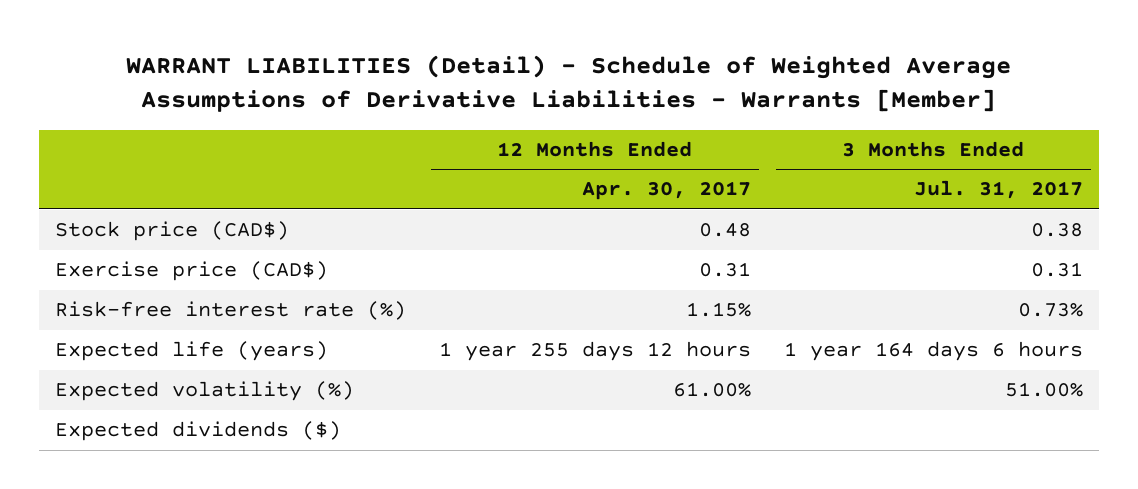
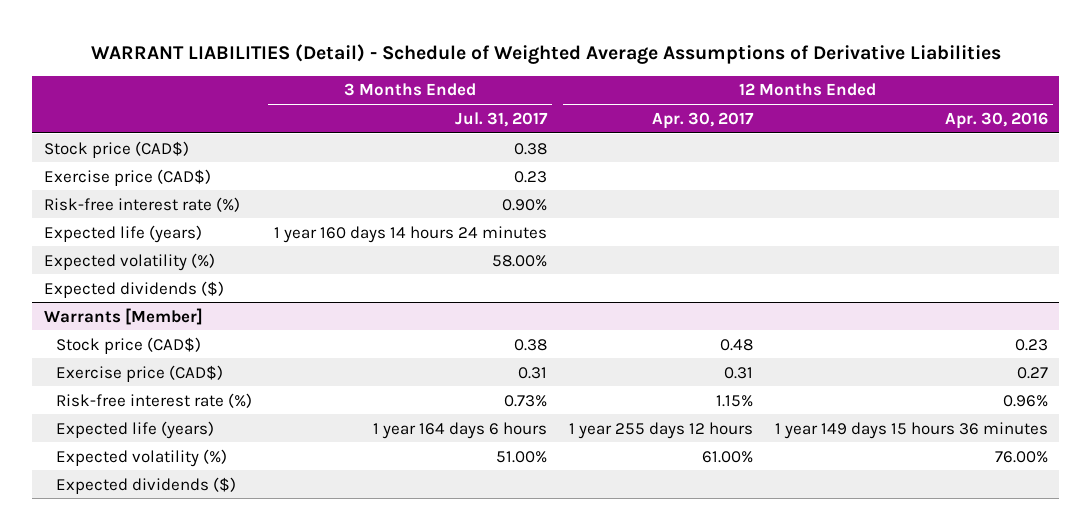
- WARRANT LIABILITIES (Detail) - Schedule of Weighted Average Assumptions of Derivative Liabilities - Warrants [Member]
+ WARRANT LIABILITIES (Detail) - Schedule of Weighted Average Assumptions of Derivative Liabilities
- | 12 Months Ended Apr. 30, 2017 | 3 Months Ended Jul. 31, 2017
+ | 3 Months Ended Jul. 31, 2017 | 12 Months Ended Apr. 30, 2017 | 12 Months Ended Apr. 30, 2016
+ Stock price (CAD$) | 0.38 | |
+ Exercise price (CAD$) | 0.23 | |
+ Risk-free interest rate (%) | 0.90% | |
+ Expected life (years) | 1 year 160 days 14 hours 24 minutes | |
+ Expected volatility (%) | 58.00% | |
+ Expected dividends ($)
+ Warrants [Member]

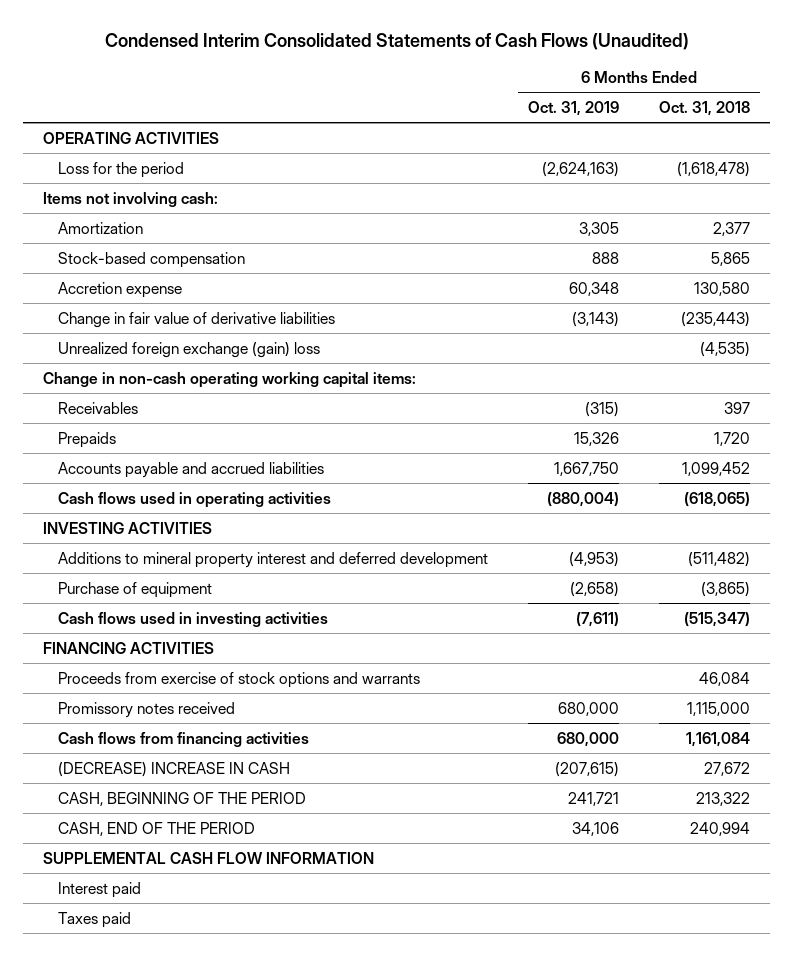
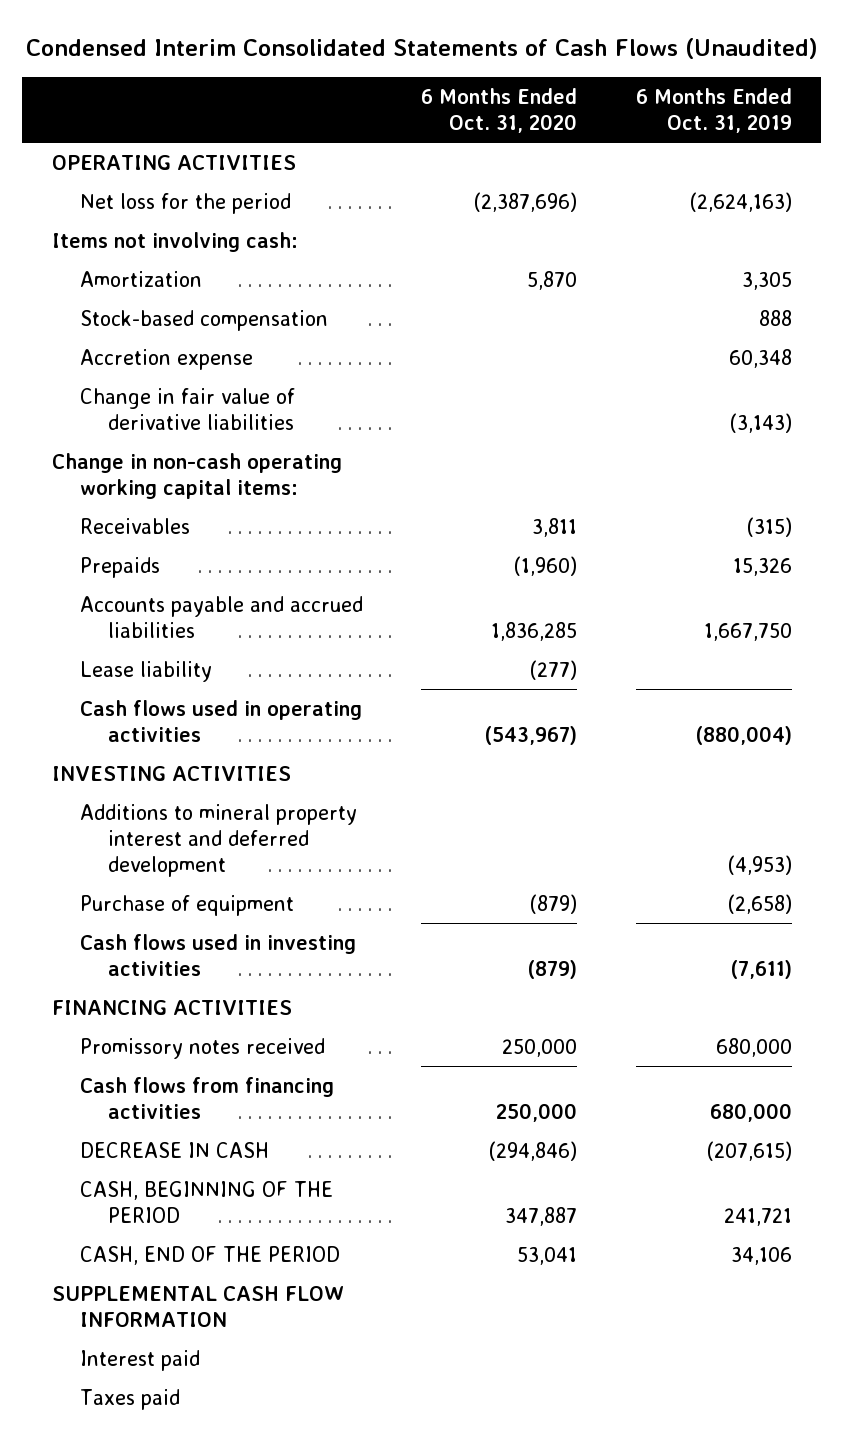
- | 6 Months Ended Oct. 31, 2019 | 6 Months Ended Oct. 31, 2018
+ | 6 Months Ended Oct. 31, 2020 | 6 Months Ended Oct. 31, 2019
- Loss for the period | (2,624,163) | (1,618,478)
+ Net loss for the period | (2,387,696) | (2,624,163)
- Unrealized foreign exchange (gain) loss | | (4,535)
+ Lease liability | (277) |
- Proceeds from exercise of stock options and warrants | | 46,084
- (DECREASE) INCREASE IN CASH | (207,615) | 27,672
+ DECREASE IN CASH | (294,846) | (207,615)

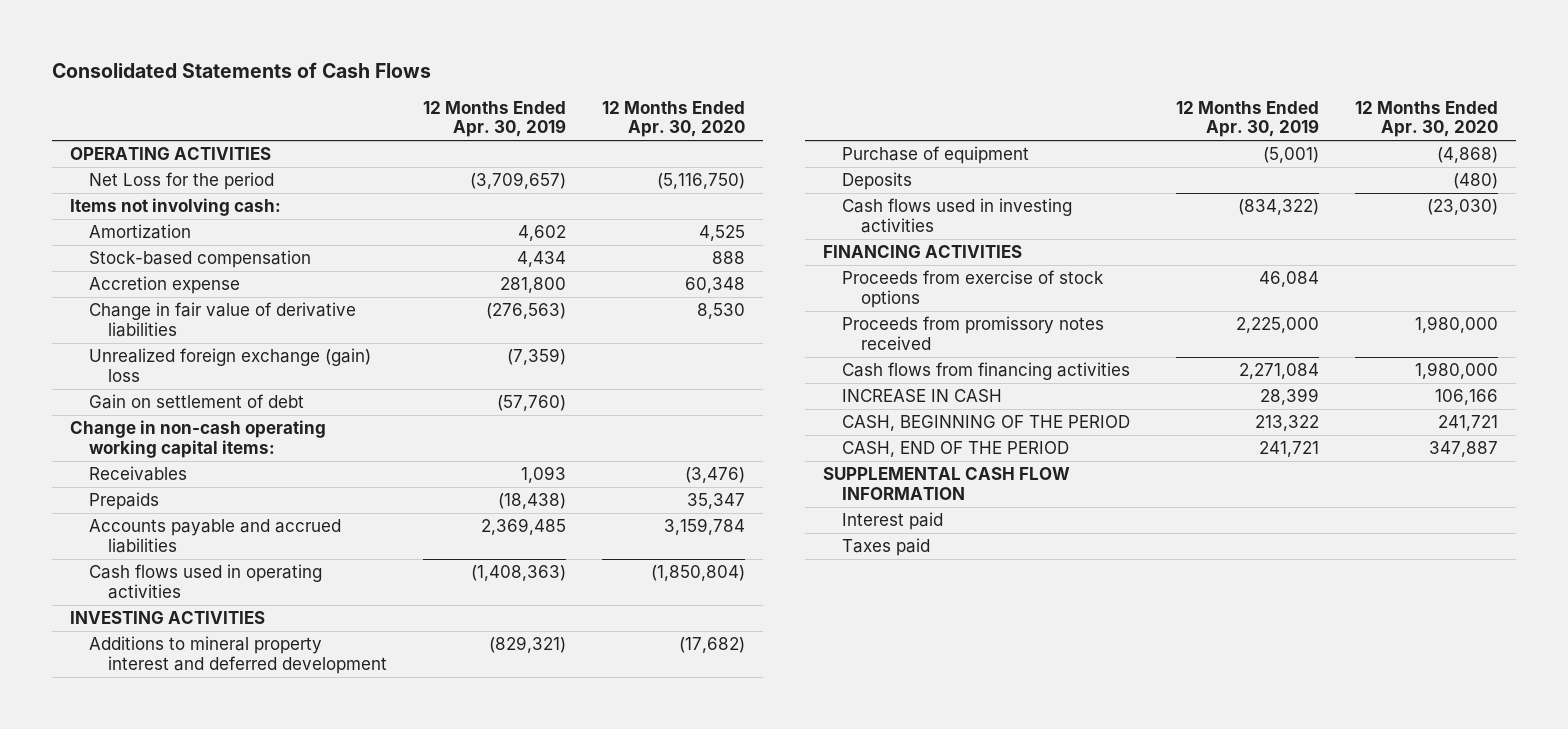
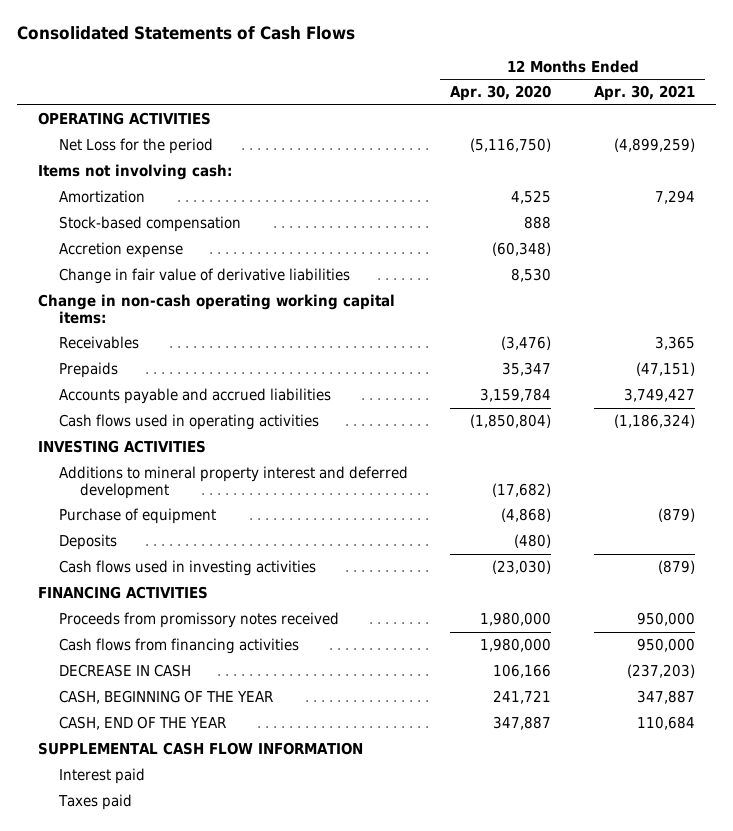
- | 12 Months Ended Apr. 30, 2019 | 12 Months Ended Apr. 30, 2020
+ | 12 Months Ended Apr. 30, 2020 | 12 Months Ended Apr. 30, 2021
- Accretion expense | 281,800 | 60,348
+ Accretion expense | (60,348) |
- Unrealized foreign exchange (gain) loss | (7,359) |
- Gain on settlement of debt | (57,760) |
- Proceeds from exercise of stock options | 46,084 |
- INCREASE IN CASH | 28,399 | 106,166
- CASH, BEGINNING OF THE PERIOD | 213,322 | 241,721
- CASH, END OF THE PERIOD | 241,721 | 347,887
+ DECREASE IN CASH | 106,166 | (237,203)
+ CASH, BEGINNING OF THE YEAR | 241,721 | 347,887
+ CASH, END OF THE YEAR | 347,887 | 110,684

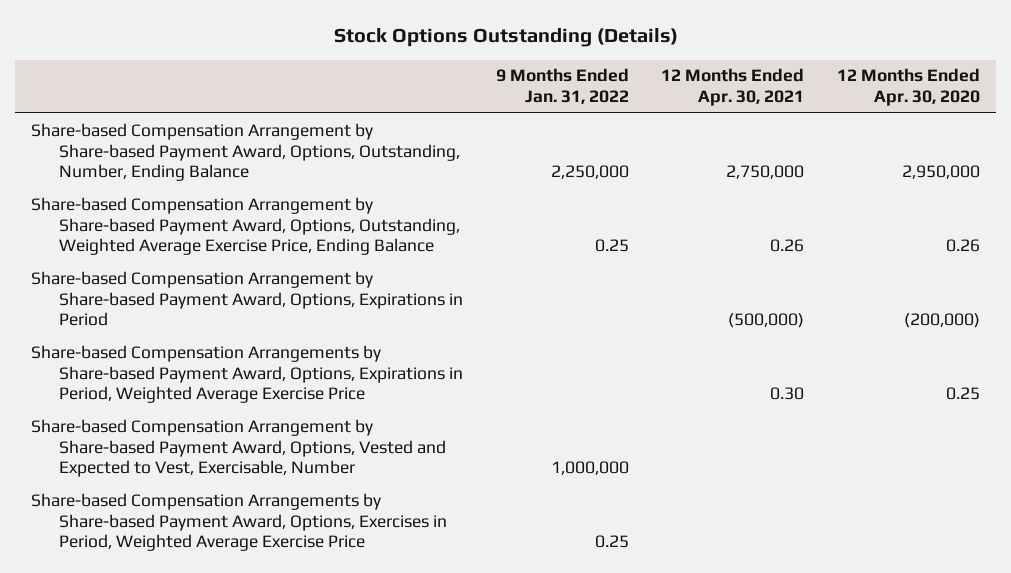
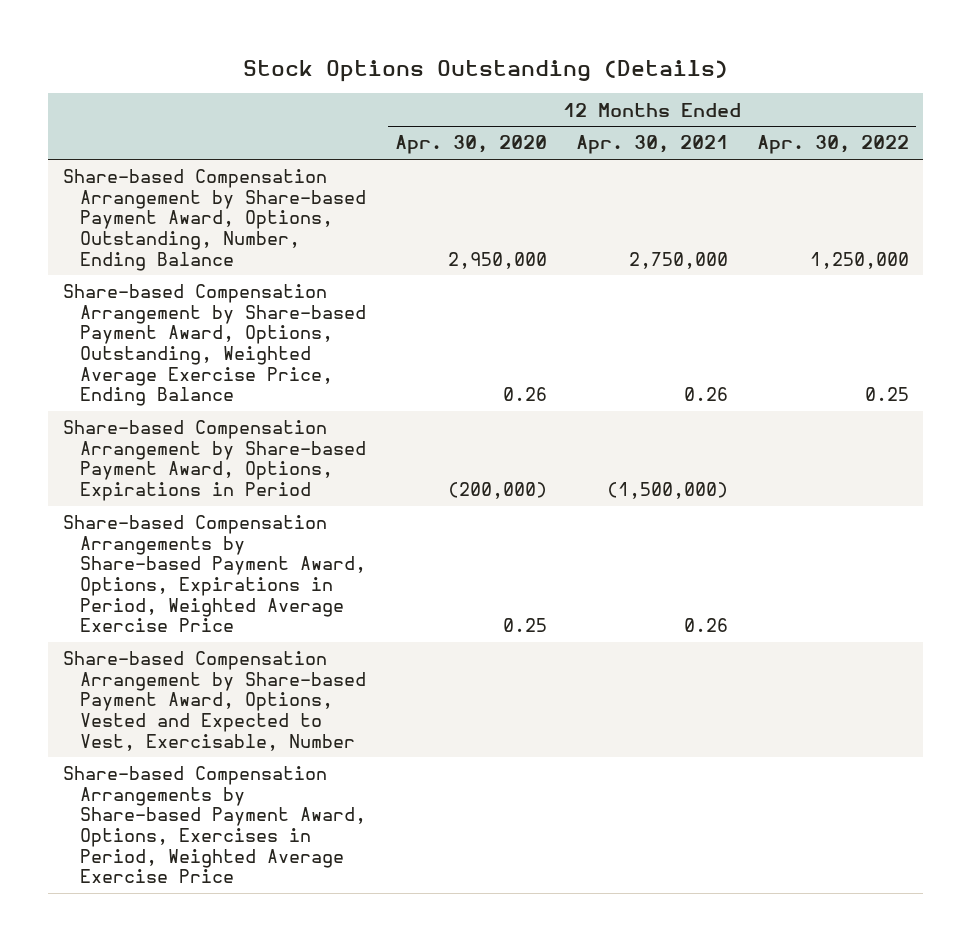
- | 9 Months Ended Jan. 31, 2022 | 12 Months Ended Apr. 30, 2021 | 12 Months Ended Apr. 30, 2020
+ | 12 Months Ended Apr. 30, 2020 | 12 Months Ended Apr. 30, 2021 | 12 Months Ended Apr. 30, 2022
- Share-based Compensation Arrangement by Share-based Payment Award, Options, Expirations in Period | | (500,000) | (200,000)
- Share-based Compensation Arrangements by Share-based Payment Award, Options, Expirations in Period, Weighted Average Exercise Price | | 0.30 | 0.25
+ Share-based Compensation Arrangement by Share-based Payment Award, Options, Expirations in Period | (200,000) | (1,500,000) |
+ Share-based Compensation Arrangements by Share-based Payment Award, Options, Expirations in Period, Weighted Average Exercise Price | 0.25 | 0.26 |

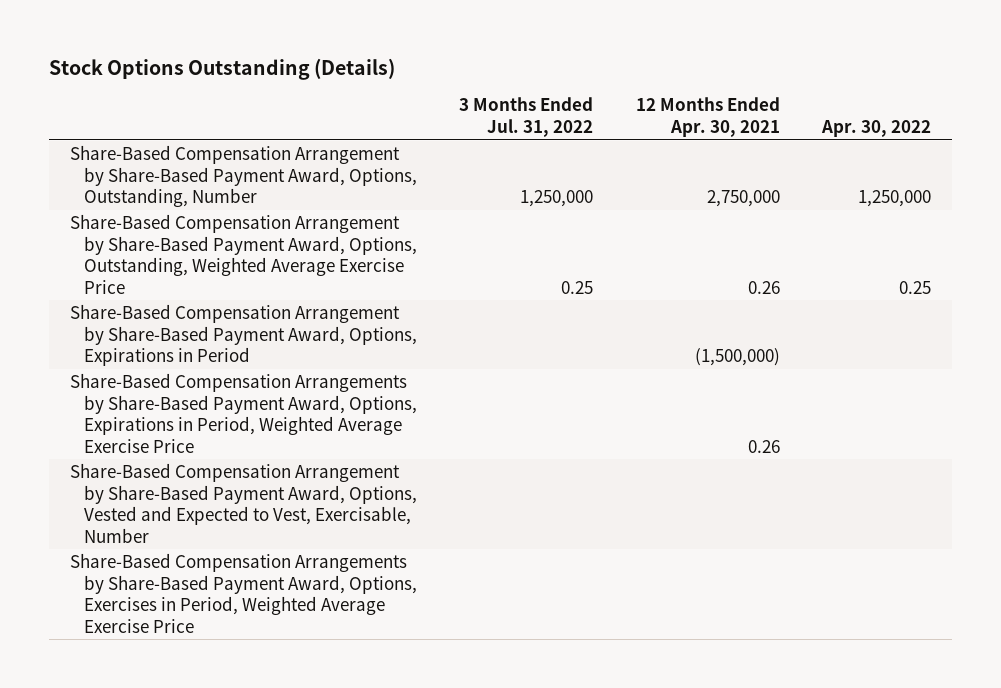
- | 12 Months Ended Apr. 30, 2020 | 12 Months Ended Apr. 30, 2021 | 12 Months Ended Apr. 30, 2022
+ | 3 Months Ended Jul. 31, 2022 | 12 Months Ended Apr. 30, 2021 | Apr. 30, 2022
- Share-based Compensation Arrangement by Share-based Payment Award, Options, Outstanding, Number, Ending Balance | 2,950,000 | 2,750,000 | 1,250,000
- Share-based Compensation Arrangement by Share-based Payment Award, Options, Outstanding, Weighted Average Exercise Price, Ending Balance | 0.26 | 0.26 | 0.25
- Share-based Compensation Arrangement by Share-based Payment Award, Options, Expirations in Period | (200,000) | (1,500,000) |
- Share-based Compensation Arrangements by Share-based Payment Award, Options, Expirations in Period, Weighted Average Exercise Price | 0.25 | 0.26 |
- Share-based Compensation Arrangement by Share-based Payment Award, Options, Vested and Expected to Vest, Exercisable, Number
- Share-based Compensation Arrangements by Share-based Payment Award, Options, Exercises in Period, Weighted Average Exercise Price
+ Share-Based Compensation Arrangement by Share-Based Payment Award, Options, Outstanding, Number | 1,250,000 | 2,750,000 | 1,250,000
+ Share-Based Compensation Arrangement by Share-Based Payment Award, Options, Outstanding, Weighted Average Exercise Price | 0.25 | 0.26 | 0.25
+ Share-Based Compensation Arrangement by Share-Based Payment Award, Options, Expirations in Period | | (1,500,000) |
+ Share-Based Compensation Arrangements by Share-Based Payment Award, Options, Expirations in Period, Weighted Average Exercise Price | | 0.26 |
+ Share-Based Compensation Arrangement by Share-Based Payment Award, Options, Vested and Expected to Vest, Exercisable, Number
+ Share-Based Compensation Arrangements by Share-Based Payment Award, Options, Exercises in Period, Weighted Average Exercise Price

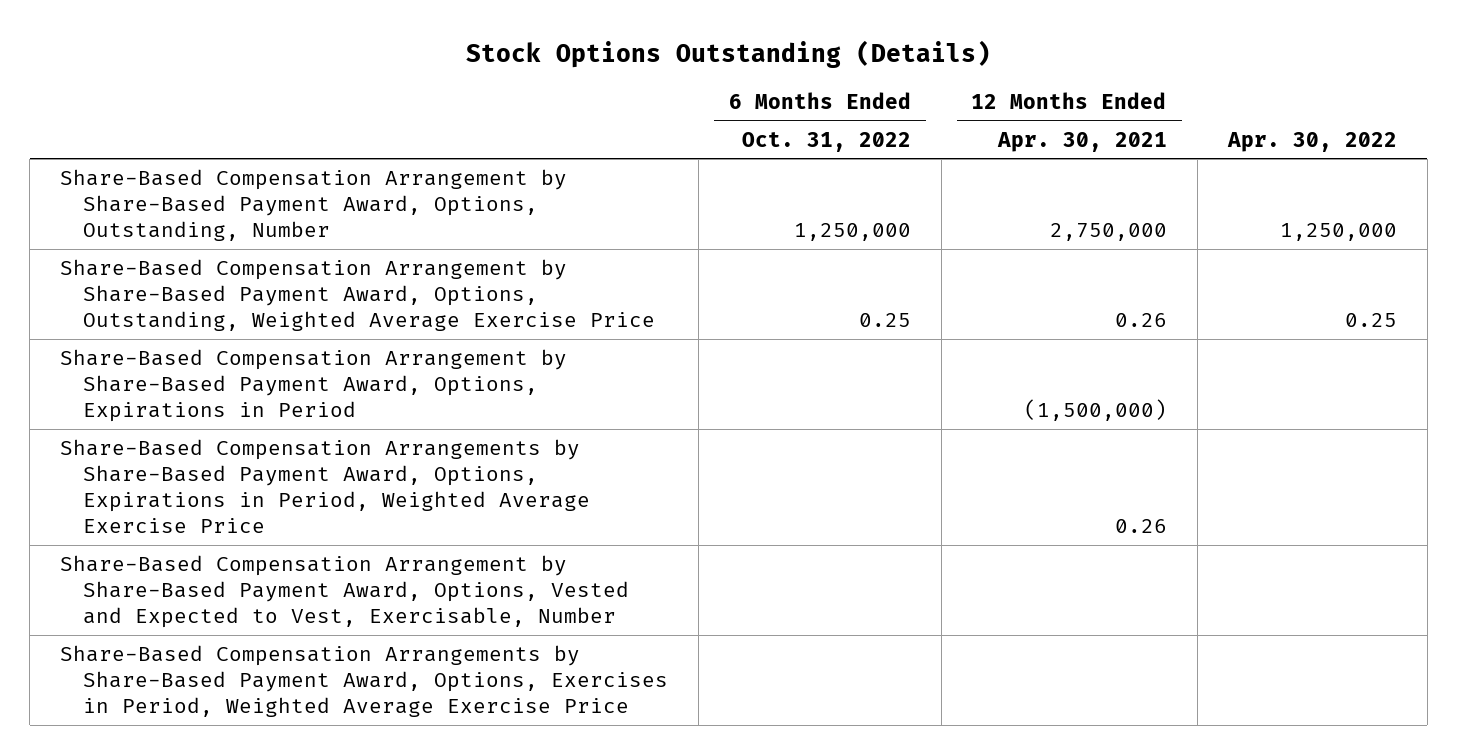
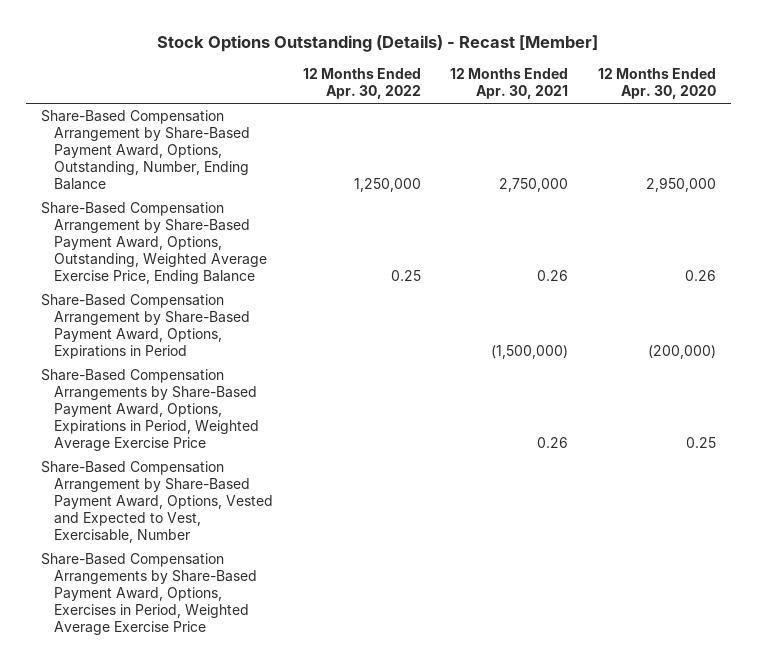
- Stock Options Outstanding (Details)
+ Stock Options Outstanding (Details) - Recast [Member]
- | 6 Months Ended Oct. 31, 2022 | 12 Months Ended Apr. 30, 2021 | Apr. 30, 2022
+ | 12 Months Ended Apr. 30, 2022 | 12 Months Ended Apr. 30, 2021 | 12 Months Ended Apr. 30, 2020
- Share-Based Compensation Arrangement by Share-Based Payment Award, Options, Outstanding, Number | 1,250,000 | 2,750,000 | 1,250,000
- Share-Based Compensation Arrangement by Share-Based Payment Award, Options, Outstanding, Weighted Average Exercise Price | 0.25 | 0.26 | 0.25
+ Share-Based Compensation Arrangement by Share-Based Payment Award, Options, Outstanding, Number, Ending Balance | 1,250,000 | 2,750,000 | 2,950,000
+ Share-Based Compensation Arrangement by Share-Based Payment Award, Options, Outstanding, Weighted Average Exercise Price, Ending Balance | 0.25 | 0.26 | 0.26

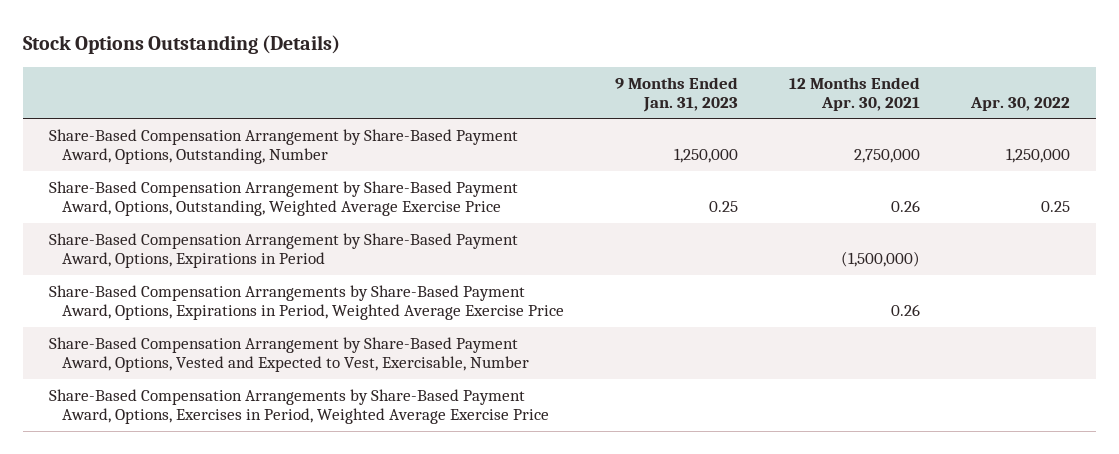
- Stock Options Outstanding (Details) - Recast [Member]
+ Stock Options Outstanding (Details)
- | 12 Months Ended Apr. 30, 2022 | 12 Months Ended Apr. 30, 2021 | 12 Months Ended Apr. 30, 2020
+ | 9 Months Ended Jan. 31, 2023 | 12 Months Ended Apr. 30, 2021 | Apr. 30, 2022
- Share-Based Compensation Arrangement by Share-Based Payment Award, Options, Outstanding, Number, Ending Balance | 1,250,000 | 2,750,000 | 2,950,000
- Share-Based Compensation Arrangement by Share-Based Payment Award, Options, Outstanding, Weighted Average Exercise Price, Ending Balance | 0.25 | 0.26 | 0.26
+ Share-Based Compensation Arrangement by Share-Based Payment Award, Options, Outstanding, Number | 1,250,000 | 2,750,000 | 1,250,000
+ Share-Based Compensation Arrangement by Share-Based Payment Award, Options, Outstanding, Weighted Average Exercise Price | 0.25 | 0.26 | 0.25

